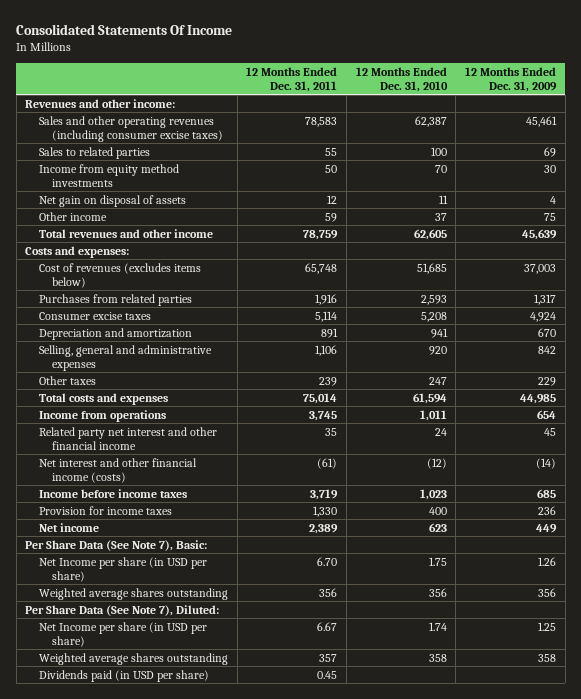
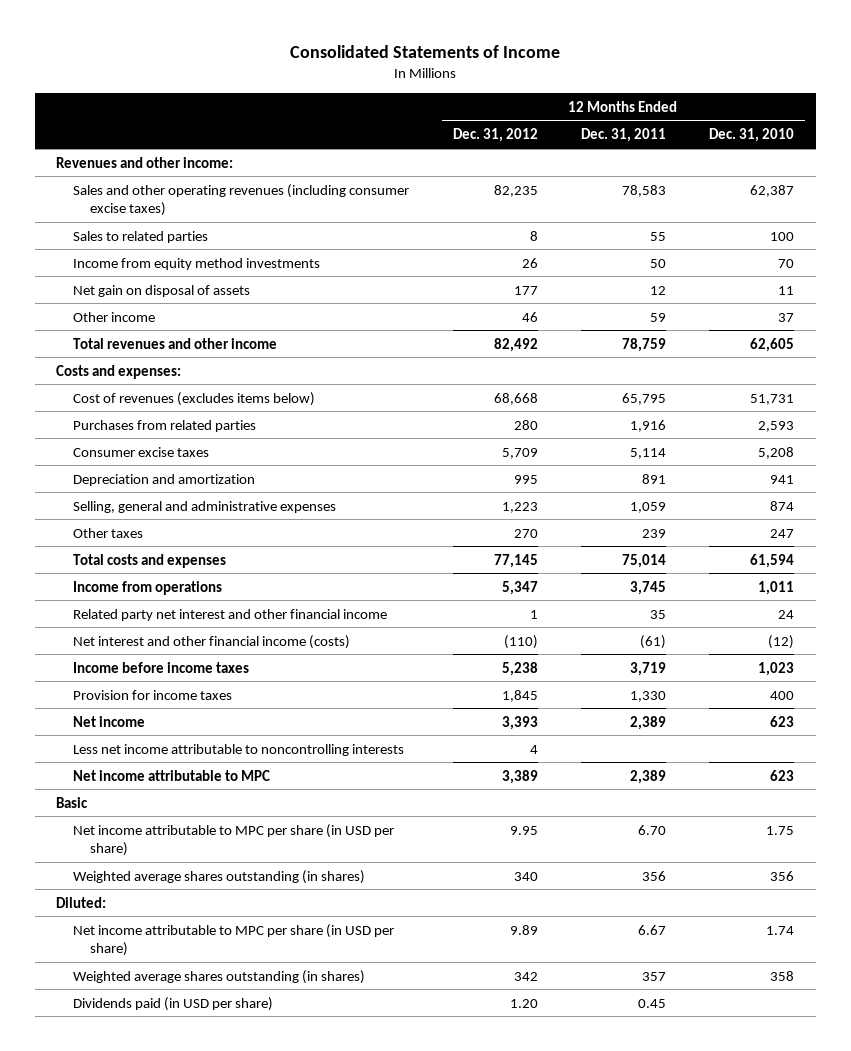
- Consolidated Statements Of Income
+ Consolidated Statements of Income
- | 12 Months Ended Dec. 31, 2011 | 12 Months Ended Dec. 31, 2010 | 12 Months Ended Dec. 31, 2009
+ | 12 Months Ended Dec. 31, 2012 | 12 Months Ended Dec. 31, 2011 | 12 Months Ended Dec. 31, 2010
- Cost of revenues (excludes items below) | 65,748 | 51,685 | 37,003
+ Cost of revenues (excludes items below) | 68,668 | 65,795 | 51,731
- Selling, general and administrative expenses | 1,106 | 920 | 842
+ Selling, general and administrative expenses | 1,223 | 1,059 | 874
- Per Share Data (See Note 7), Basic:
- Net Income per share (in USD per share) | 6.70 | 1.75 | 1.26
- Weighted average shares outstanding | 356 | 356 | 356
- Per Share Data (See Note 7), Diluted:
- Net Income per share (in USD per share) | 6.67 | 1.74 | 1.25
- Weighted average shares outstanding | 357 | 358 | 358
+ Less net income attributable to noncontrolling interests | 4 | |
+ Net income attributable to MPC | 3,389 | 2,389 | 623
+ Basic
+ Net income attributable to MPC per share (in USD per share) | 9.95 | 6.70 | 1.75
+ Weighted average shares outstanding (in shares) | 340 | 356 | 356
+ Diluted:
+ Net income attributable to MPC per share (in USD per share) | 9.89 | 6.67 | 1.74
+ Weighted average shares outstanding (in shares) | 342 | 357 | 358

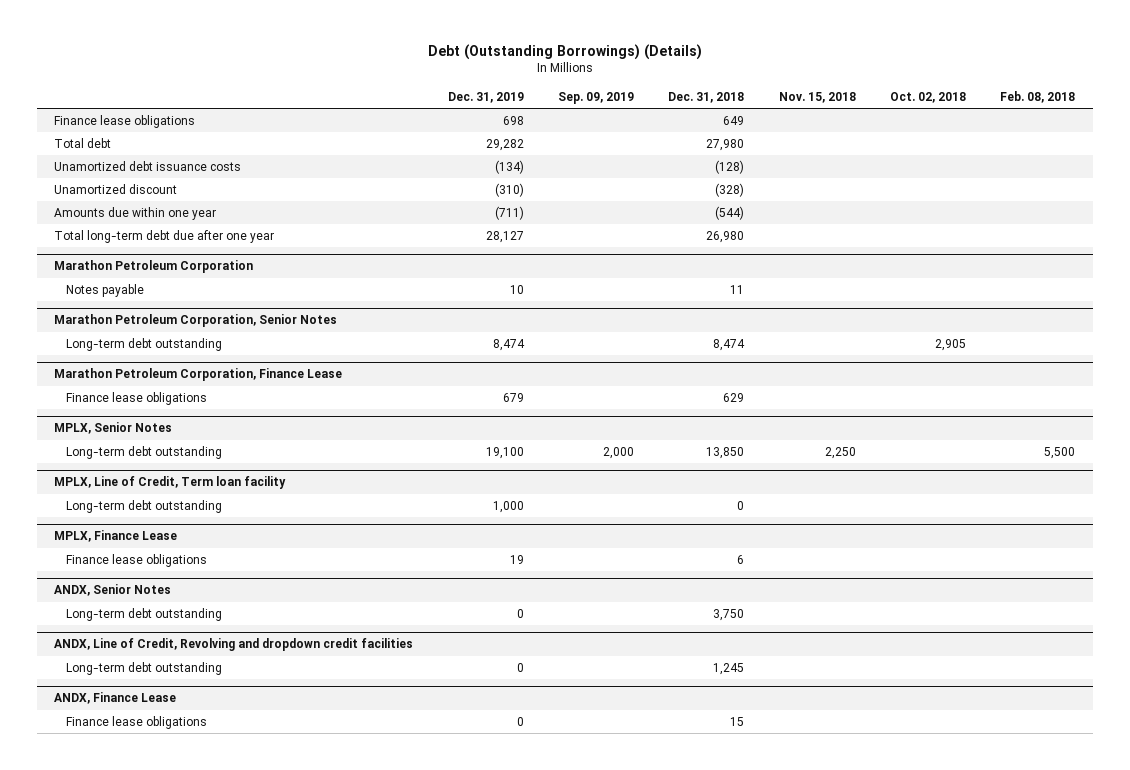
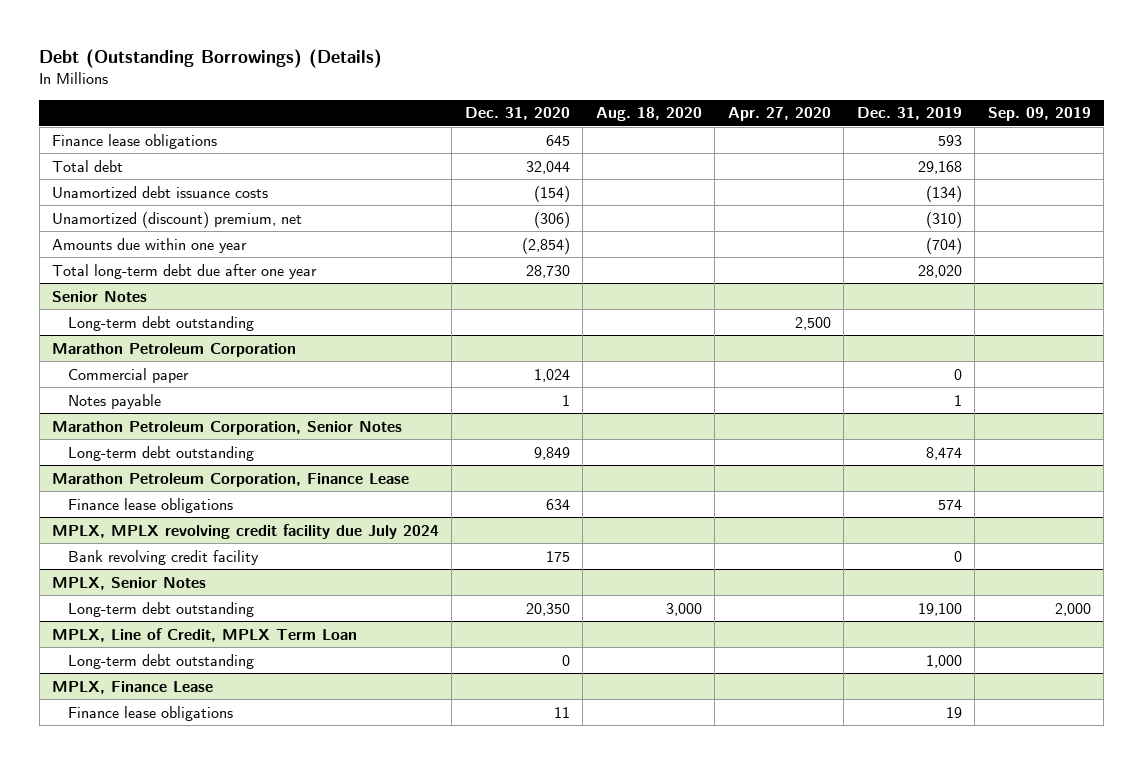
- | Dec. 31, 2019 | Sep. 09, 2019 | Dec. 31, 2018 | Nov. 15, 2018 | Oct. 02, 2018 | Feb. 08, 2018
+ | Dec. 31, 2020 | Aug. 18, 2020 | Apr. 27, 2020 | Dec. 31, 2019 | Sep. 09, 2019
- Finance lease obligations | 698 | | 649 | | |
- Total debt | 29,282 | | 27,980 | | |
+ Finance lease obligations | 645 | | | 593 |
+ Total debt | 32,044 | | | 29,168 |
- Unamortized discount | (310) | | (328) | | |
- Amounts due within one year | (711) | | (544) | | |
- Total long-term debt due after one year | 28,127 | | 26,980 | | |
+ Unamortized (discount) premium, net | (306) | | | (310) |
+ Amounts due within one year | (2,854) | | | (704) |
+ Total long-term debt due after one year | 28,730 | | | 28,020 |
+ Senior Notes
+ Long-term debt outstanding | | | 2,500 | |
@ Marathon Petroleum Corporation
- Notes payable | 10 | | 11 | | |
+ Commercial paper | 1,024 | | | 0 |
+ Notes payable | 1 | | | 1 |
@ Marathon Petroleum Corporation, Finance Lease
- Finance lease obligations | 679 | | 629 | | |
+ Finance lease obligations | 634 | | | 574 |
+ MPLX, MPLX revolving credit facility due July 2024
+ Bank revolving credit facility | 175 | | | 0 |
- MPLX, Line of Credit, Term loan facility
+ MPLX, Line of Credit, MPLX Term Loan
- ANDX, Senior Notes
- Long-term debt outstanding | 0 | | 3,750 | | |
- ANDX, Line of Credit, Revolving and dropdown credit facilities
- Long-term debt outstanding | 0 | | 1,245 | | |
- ANDX, Finance Lease
- Finance lease obligations | 0 | | 15 | | |

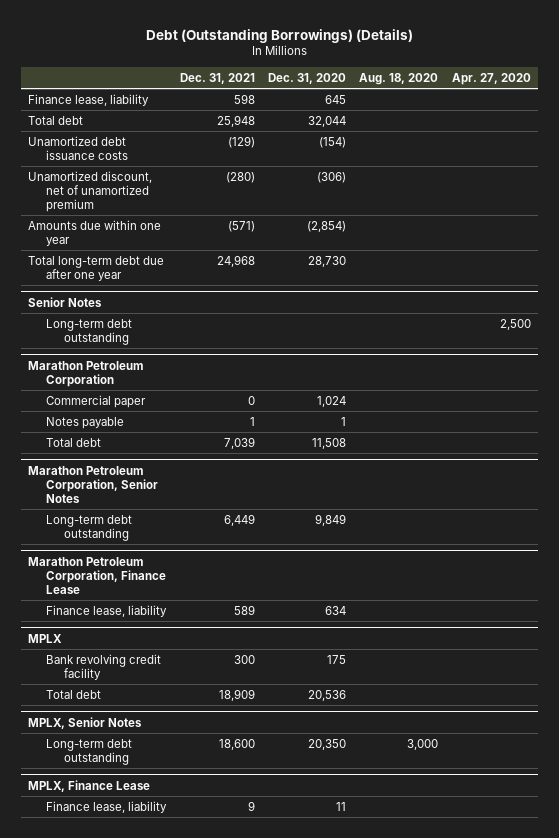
- | Dec. 31, 2020 | Aug. 18, 2020 | Apr. 27, 2020 | Dec. 31, 2019 | Sep. 09, 2019
+ | Dec. 31, 2021 | Dec. 31, 2020 | Aug. 18, 2020 | Apr. 27, 2020
- Finance lease obligations | 645 | | | 593 |
+ Finance lease, liability | 598 | 645 | |
- Unamortized (discount) premium, net | (306) | | | (310) |
+ Unamortized discount, net of unamortized premium | (280) | (306) | |
@ Marathon Petroleum Corporation
+ Total debt | 7,039 | 11,508 | |
@ Marathon Petroleum Corporation, Finance Lease
- Finance lease obligations | 634 | | | 574 |
- MPLX, MPLX revolving credit facility due July 2024
@ Marathon Petroleum Corporation, Finance Lease
+ Finance lease, liability | 589 | 634 | |
+ MPLX
+ Total debt | 18,909 | 20,536 | |
- MPLX, Line of Credit, MPLX Term Loan
- Long-term debt outstanding | 0 | | | 1,000 |
@ MPLX, Finance Lease
- Finance lease obligations | 11 | | | 19 |
+ Finance lease, liability | 9 | 11 | |

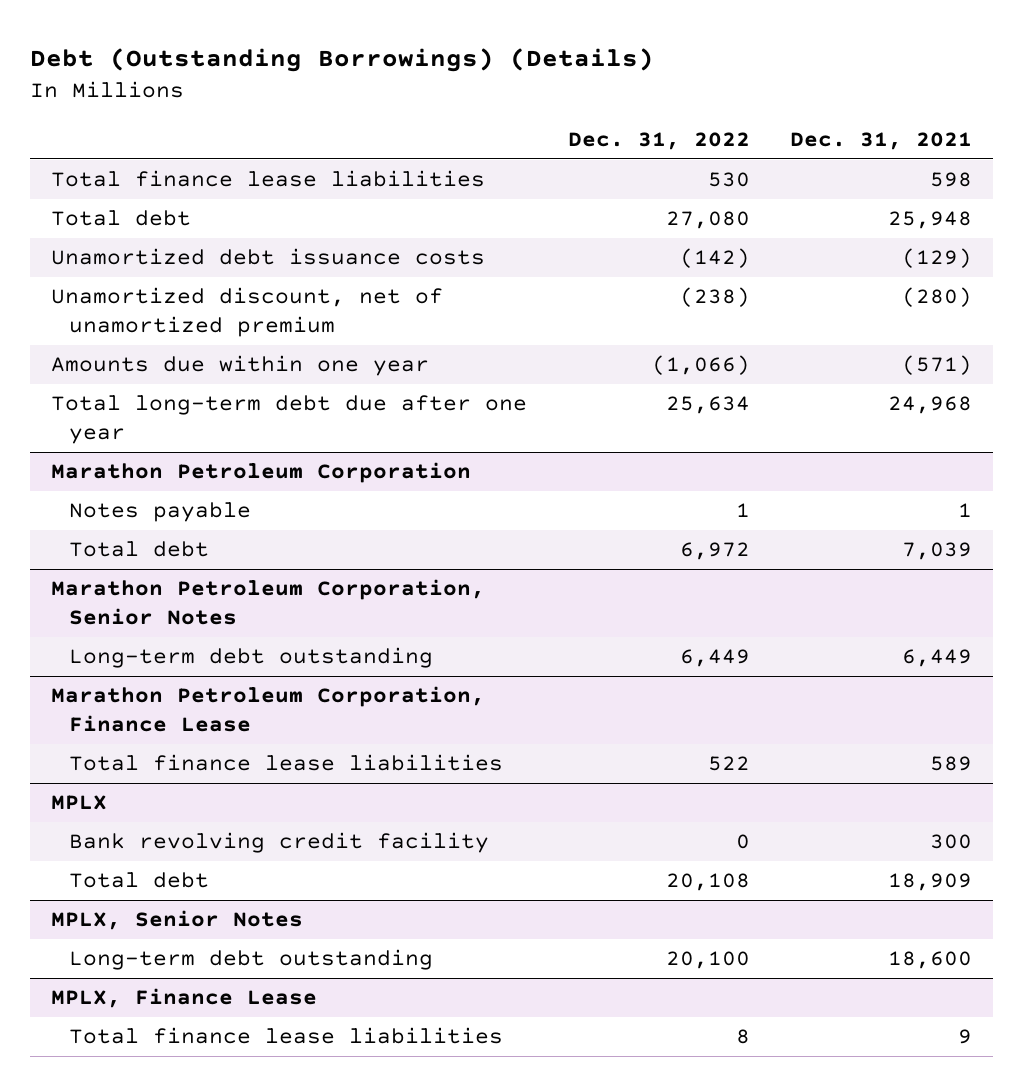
- | Dec. 31, 2021 | Dec. 31, 2020 | Aug. 18, 2020 | Apr. 27, 2020
+ | Dec. 31, 2022 | Dec. 31, 2021
- Finance lease, liability | 598 | 645 | |
+ Total finance lease liabilities | 530 | 598
- Senior Notes
- Long-term debt outstanding | | | | 2,500
@ Marathon Petroleum Corporation
- Commercial paper | 0 | 1,024 | |
@ Marathon Petroleum Corporation, Finance Lease
- Finance lease, liability | 589 | 634 | |
+ Total finance lease liabilities | 522 | 589
@ MPLX, Finance Lease
- Finance lease, liability | 9 | 11 | |
+ Total finance lease liabilities | 8 | 9

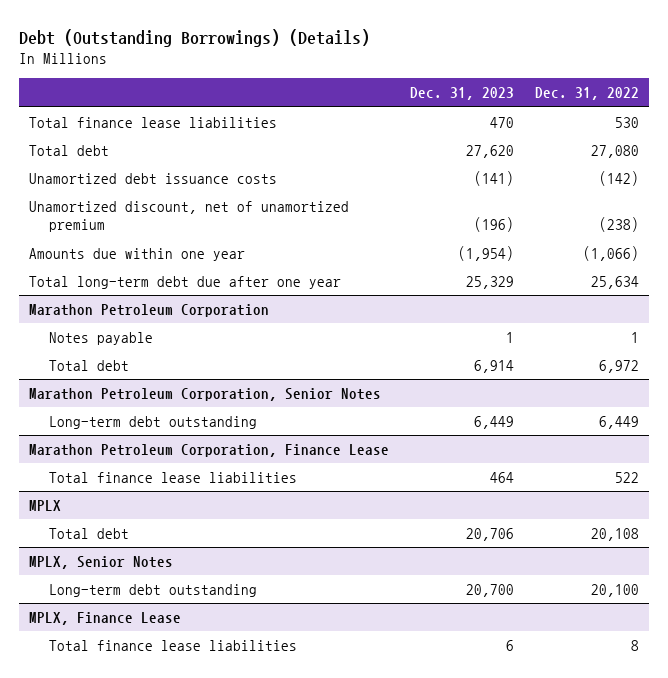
- | Dec. 31, 2022 | Dec. 31, 2021
+ | Dec. 31, 2023 | Dec. 31, 2022
@ MPLX
- Bank revolving credit facility | 0 | 300

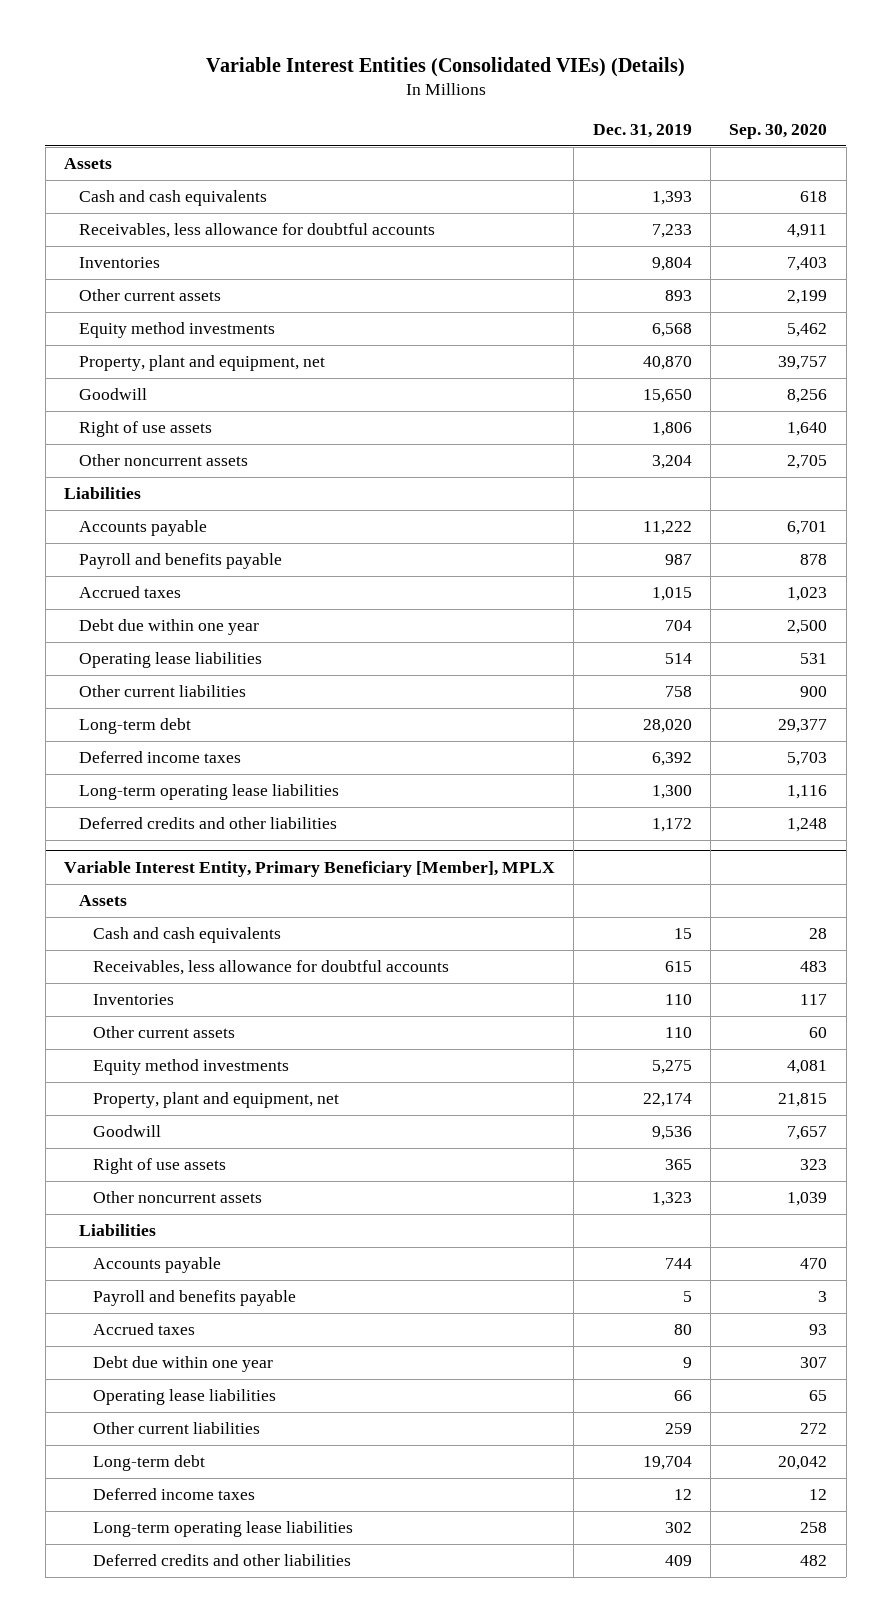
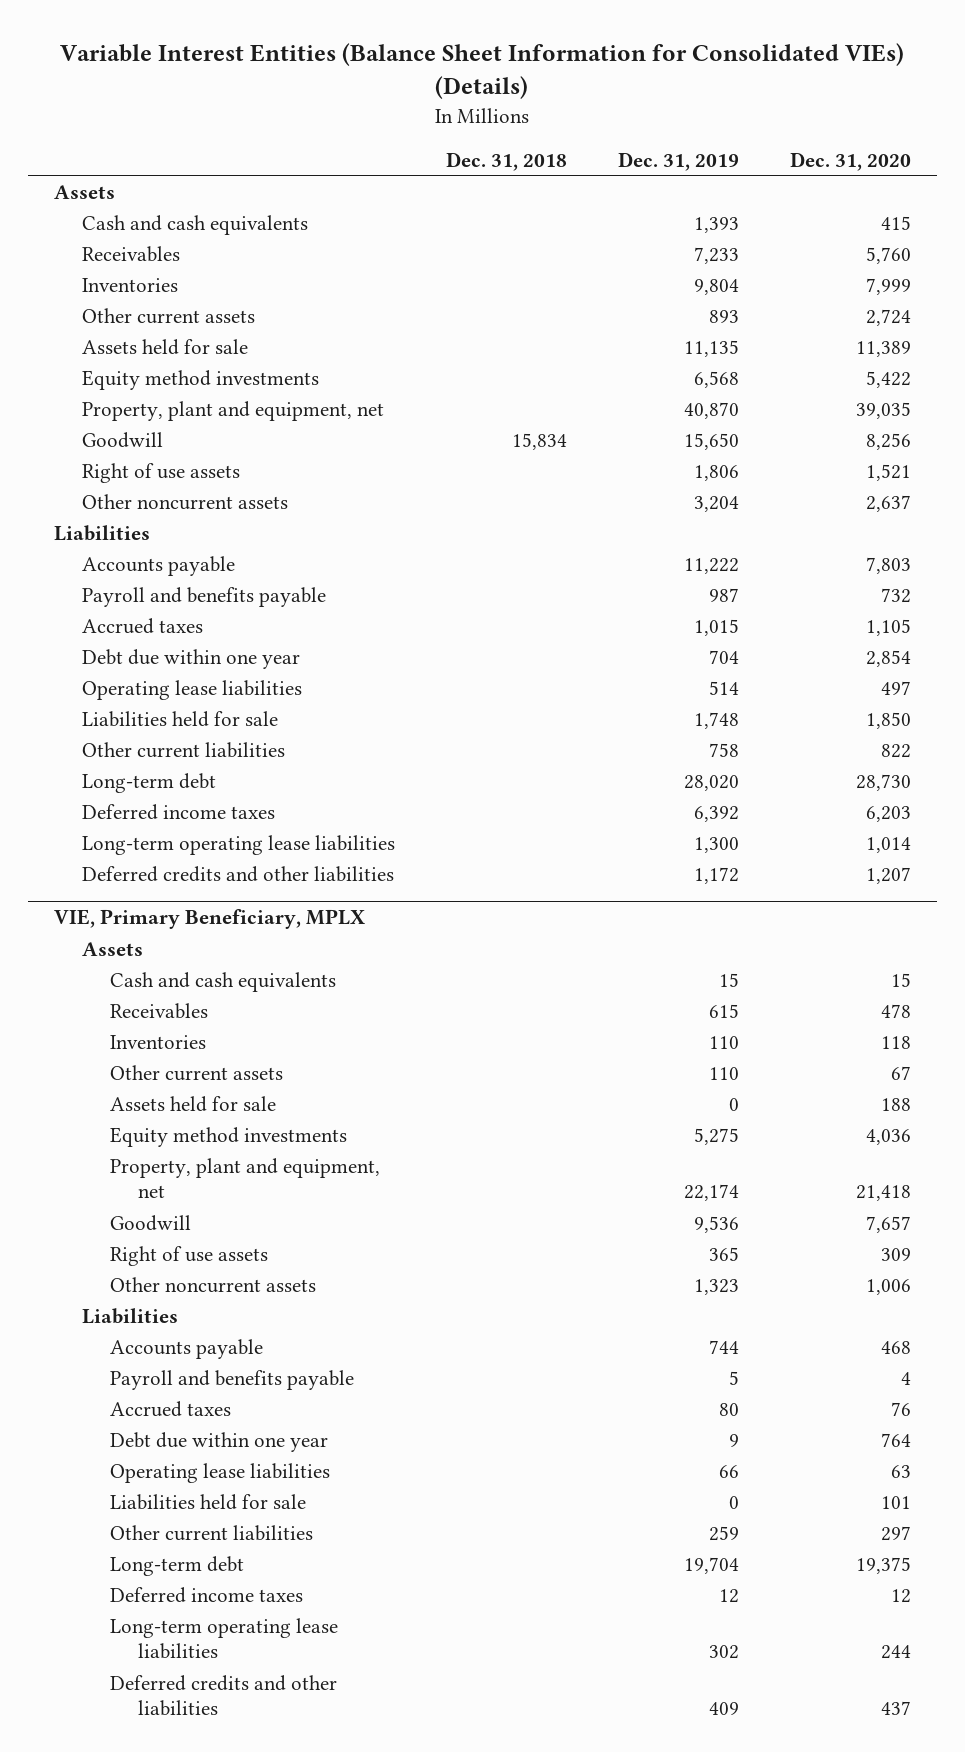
- Variable Interest Entities (Consolidated VIEs) (Details)
+ Variable Interest Entities (Balance Sheet Information for Consolidated VIEs) (Details)
- | Dec. 31, 2019 | Sep. 30, 2020
+ | Dec. 31, 2018 | Dec. 31, 2019 | Dec. 31, 2020
- Receivables, less allowance for doubtful accounts | 7,233 | 4,911
+ Receivables | | 7,233 | 5,760
+ Assets held for sale | | 11,135 | 11,389
+ Liabilities held for sale | | 1,748 | 1,850
- Variable Interest Entity, Primary Beneficiary [Member], MPLX
+ VIE, Primary Beneficiary, MPLX
- Receivables, less allowance for doubtful accounts | 615 | 483
+ Receivables | | 615 | 478
+ Assets held for sale | | 0 | 188
+ Liabilities held for sale | | 0 | 101

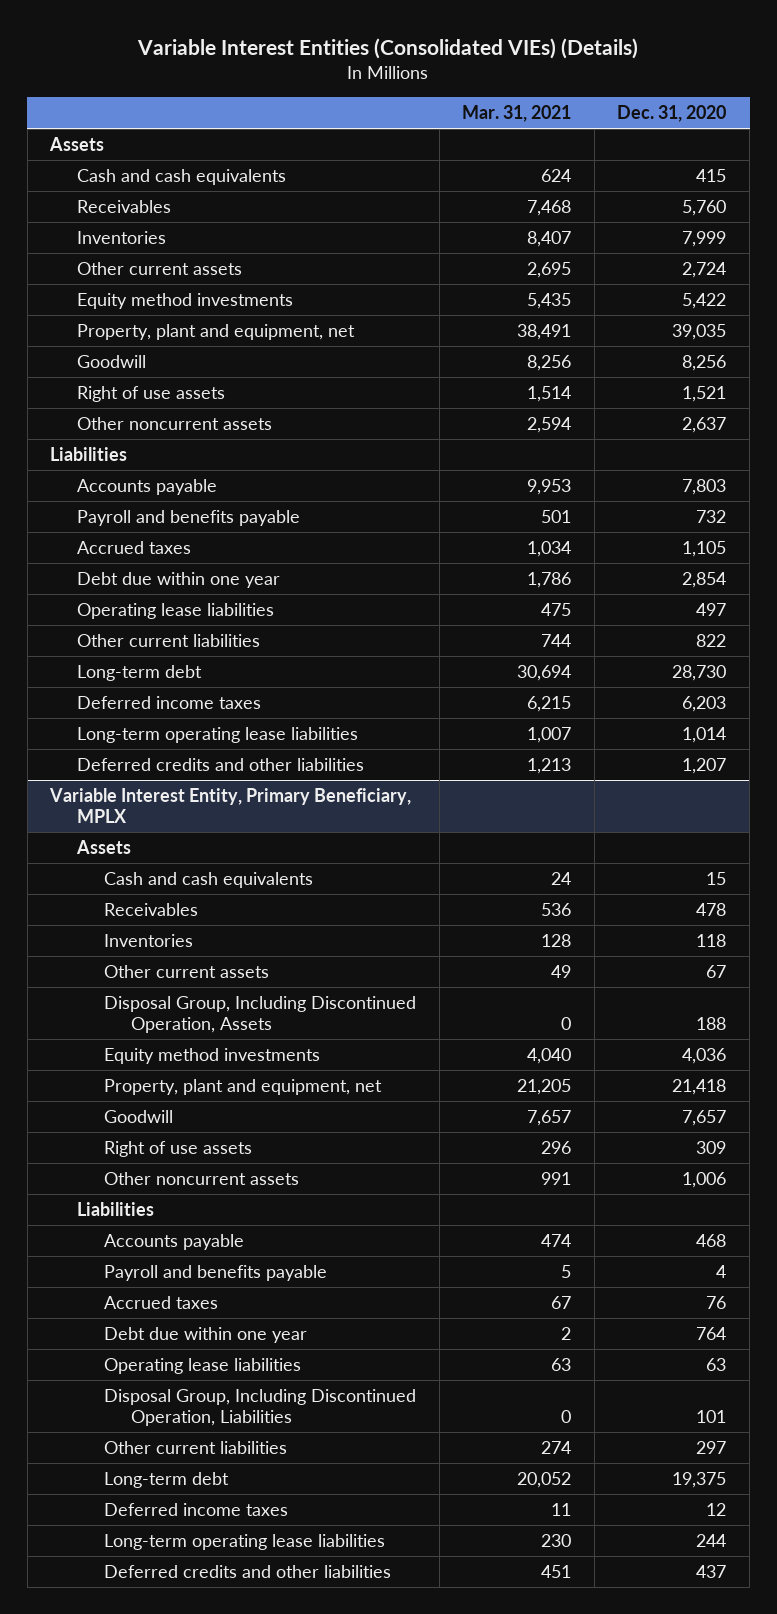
- Variable Interest Entities (Balance Sheet Information for Consolidated VIEs) (Details)
+ Variable Interest Entities (Consolidated VIEs) (Details)
- | Dec. 31, 2018 | Dec. 31, 2019 | Dec. 31, 2020
+ | Mar. 31, 2021 | Dec. 31, 2020
- Assets held for sale | | 11,135 | 11,389
- Liabilities held for sale | | 1,748 | 1,850
- VIE, Primary Beneficiary, MPLX
+ Variable Interest Entity, Primary Beneficiary, MPLX
- Assets held for sale | | 0 | 188
+ Disposal Group, Including Discontinued Operation, Assets | 0 | 188
- Liabilities held for sale | | 0 | 101
+ Disposal Group, Including Discontinued Operation, Liabilities | 0 | 101

